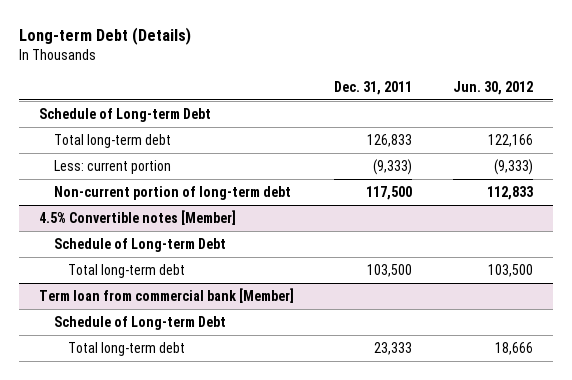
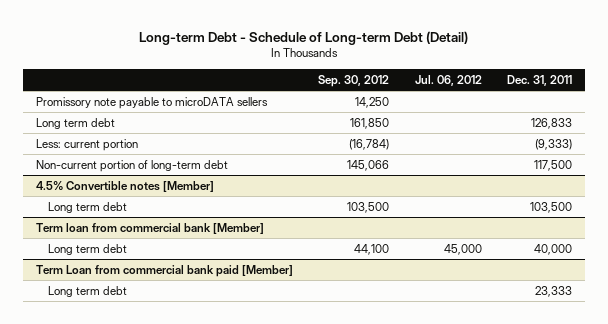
- Long-term Debt (Details)
+ Long-term Debt - Schedule of Long-term Debt (Detail)
- | Dec. 31, 2011 | Jun. 30, 2012
+ | Sep. 30, 2012 | Jul. 06, 2012 | Dec. 31, 2011
- Schedule of Long-term Debt
- Total long-term debt | 126,833 | 122,166
+ Promissory note payable to microDATA sellers | 14,250 | |
+ Long term debt | 161,850 | | 126,833
@ 4.5% Convertible notes [Member]
- Schedule of Long-term Debt
- Total long-term debt | 103,500 | 103,500
+ Long term debt | 103,500 | | 103,500
@ Term loan from commercial bank [Member]
- Schedule of Long-term Debt
- Total long-term debt | 23,333 | 18,666
+ Long term debt | 44,100 | 45,000 | 40,000
+ Term Loan from commercial bank paid [Member]
+ Long term debt | | | 23,333

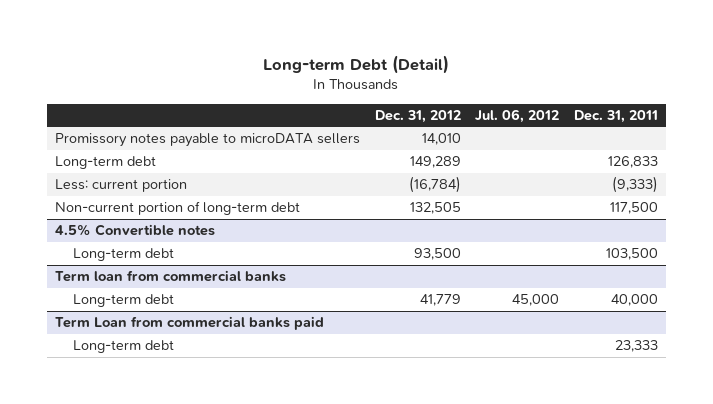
- Long-term Debt - Schedule of Long-term Debt (Detail)
+ Long-term Debt (Detail)
- | Sep. 30, 2012 | Jul. 06, 2012 | Dec. 31, 2011
+ | Dec. 31, 2012 | Jul. 06, 2012 | Dec. 31, 2011
- Promissory note payable to microDATA sellers | 14,250 | |
- Long term debt | 161,850 | | 126,833
+ Promissory notes payable to microDATA sellers | 14,010 | |
+ Long-term debt | 149,289 | | 126,833
- 4.5% Convertible notes [Member]
- Long term debt | 103,500 | | 103,500
- Term loan from commercial bank [Member]
- Long term debt | 44,100 | 45,000 | 40,000
- Term Loan from commercial bank paid [Member]
- Long term debt | | | 23,333
+ 4.5% Convertible notes
+ Long-term debt | 93,500 | | 103,500
+ Term loan from commercial banks
+ Long-term debt | 41,779 | 45,000 | 40,000
+ Term Loan from commercial banks paid
+ Long-term debt | | | 23,333

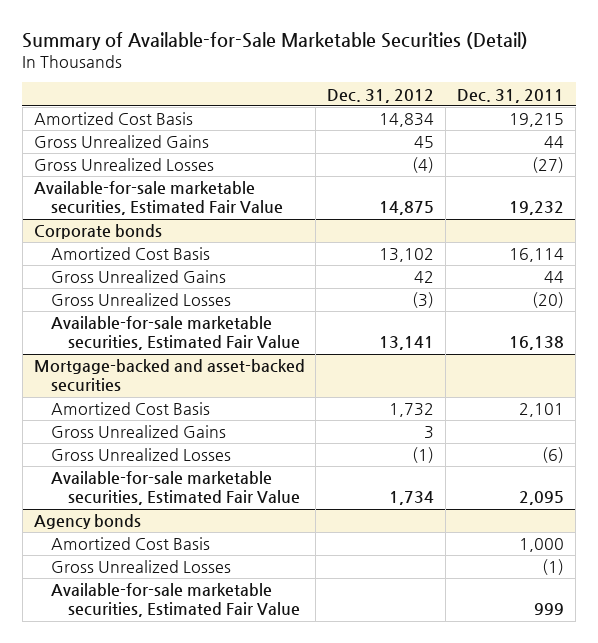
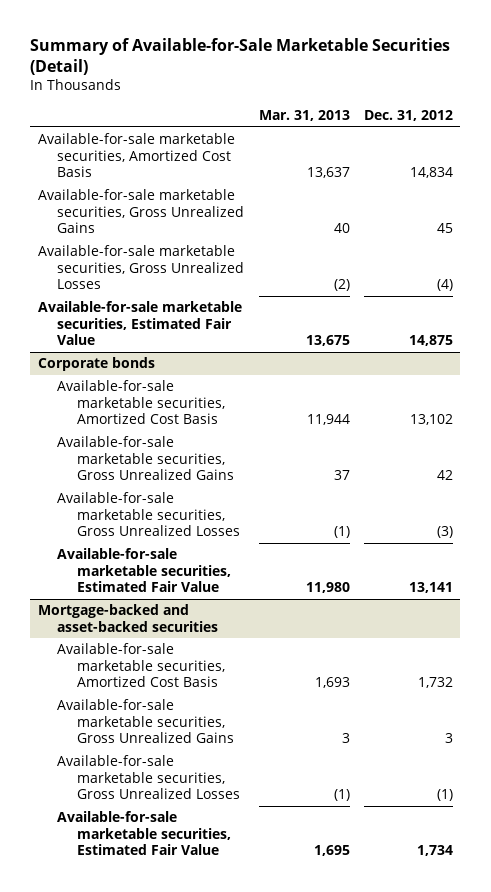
- | Dec. 31, 2012 | Dec. 31, 2011
+ | Mar. 31, 2013 | Dec. 31, 2012
- Amortized Cost Basis | 14,834 | 19,215
- Gross Unrealized Gains | 45 | 44
- Gross Unrealized Losses | (4) | (27)
+ Available-for-sale marketable securities, Amortized Cost Basis | 13,637 | 14,834
+ Available-for-sale marketable securities, Gross Unrealized Gains | 40 | 45
+ Available-for-sale marketable securities, Gross Unrealized Losses | (2) | (4)
@ Corporate bonds
- Amortized Cost Basis | 13,102 | 16,114
- Gross Unrealized Gains | 42 | 44
- Gross Unrealized Losses | (3) | (20)
+ Available-for-sale marketable securities, Amortized Cost Basis | 11,944 | 13,102
+ Available-for-sale marketable securities, Gross Unrealized Gains | 37 | 42
+ Available-for-sale marketable securities, Gross Unrealized Losses | (1) | (3)
@ Mortgage-backed and asset-backed securities
- Amortized Cost Basis | 1,732 | 2,101
- Gross Unrealized Gains | 3 |
- Gross Unrealized Losses | (1) | (6)
+ Available-for-sale marketable securities, Amortized Cost Basis | 1,693 | 1,732
+ Available-for-sale marketable securities, Gross Unrealized Gains | 3 | 3
+ Available-for-sale marketable securities, Gross Unrealized Losses | (1) | (1)
- Agency bonds
- Amortized Cost Basis | | 1,000
- Gross Unrealized Losses | | (1)
- Available-for-sale marketable securities, Estimated Fair Value | | 999

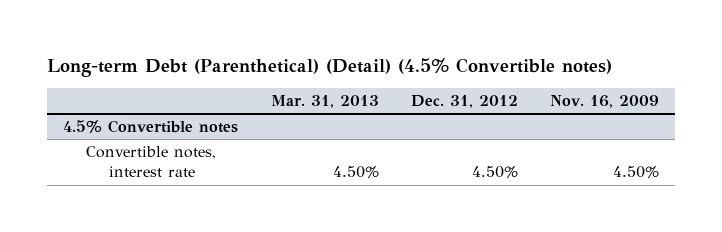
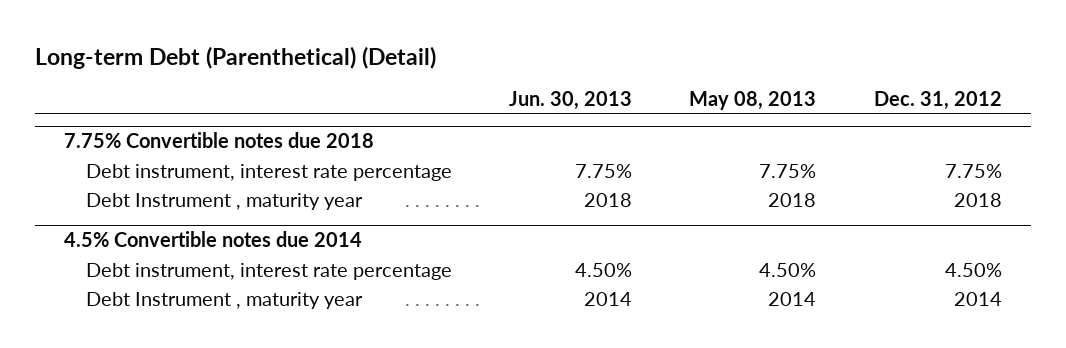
- Long-term Debt (Parenthetical) (Detail) (4.5% Convertible notes)
+ Long-term Debt (Parenthetical) (Detail)
- | Mar. 31, 2013 | Dec. 31, 2012 | Nov. 16, 2009
+ | Jun. 30, 2013 | May 08, 2013 | Dec. 31, 2012
- 4.5% Convertible notes
- Convertible notes, interest rate | 4.50% | 4.50% | 4.50%
+ 7.75% Convertible notes due 2018
+ Debt instrument, interest rate percentage | 7.75% | 7.75% | 7.75%
+ Debt Instrument , maturity year | 2018 | 2018 | 2018
+ 4.5% Convertible notes due 2014
+ Debt instrument, interest rate percentage | 4.50% | 4.50% | 4.50%
+ Debt Instrument , maturity year | 2014 | 2014 | 2014

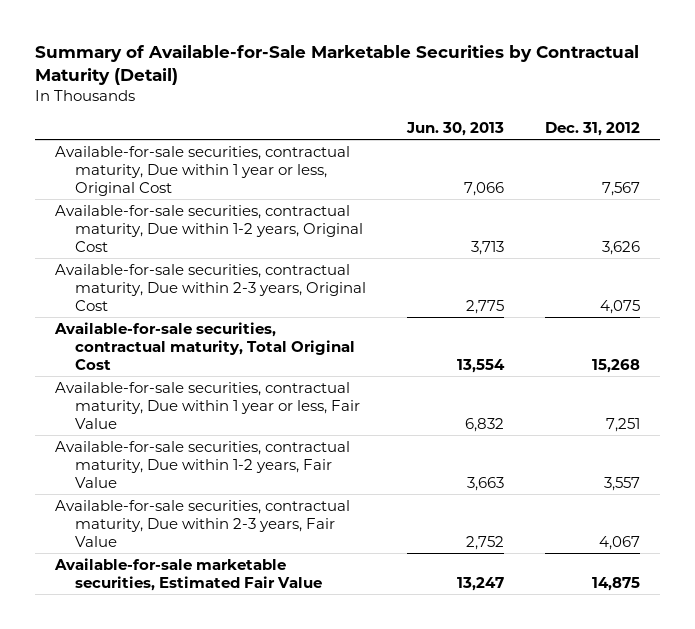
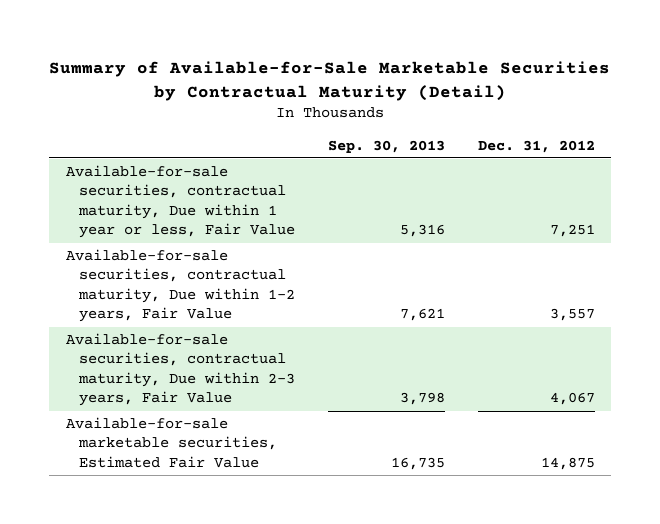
- | Jun. 30, 2013 | Dec. 31, 2012
+ | Sep. 30, 2013 | Dec. 31, 2012
- Available-for-sale securities, contractual maturity, Due within 1 year or less, Original Cost | 7,066 | 7,567
- Available-for-sale securities, contractual maturity, Due within 1-2 years, Original Cost | 3,713 | 3,626
- Available-for-sale securities, contractual maturity, Due within 2-3 years, Original Cost | 2,775 | 4,075
- Available-for-sale securities, contractual maturity, Total Original Cost | 13,554 | 15,268

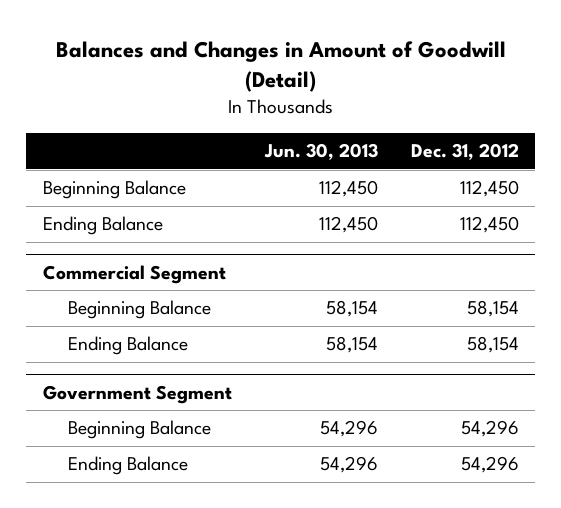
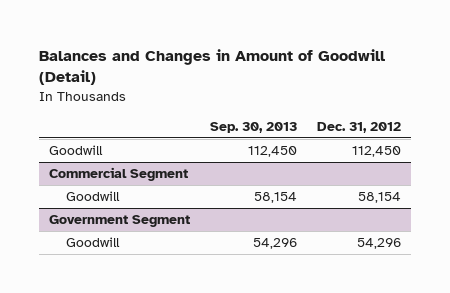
- | Jun. 30, 2013 | Dec. 31, 2012
+ | Sep. 30, 2013 | Dec. 31, 2012
- Beginning Balance | 112,450 | 112,450
- Ending Balance | 112,450 | 112,450
+ Goodwill | 112,450 | 112,450
@ Commercial Segment
- Beginning Balance | 58,154 | 58,154
- Ending Balance | 58,154 | 58,154
+ Goodwill | 58,154 | 58,154
@ Government Segment
- Beginning Balance | 54,296 | 54,296
- Ending Balance | 54,296 | 54,296
+ Goodwill | 54,296 | 54,296

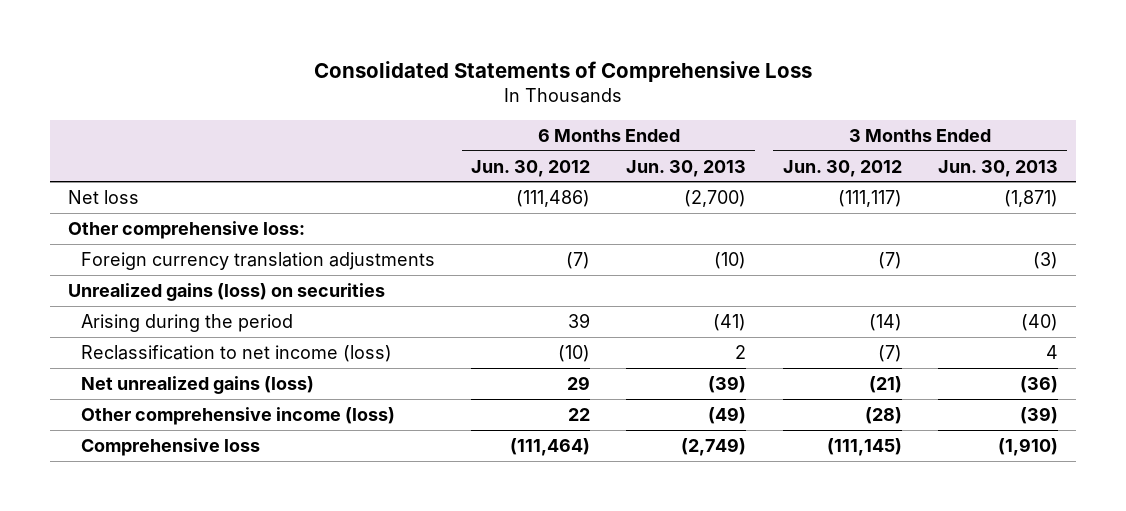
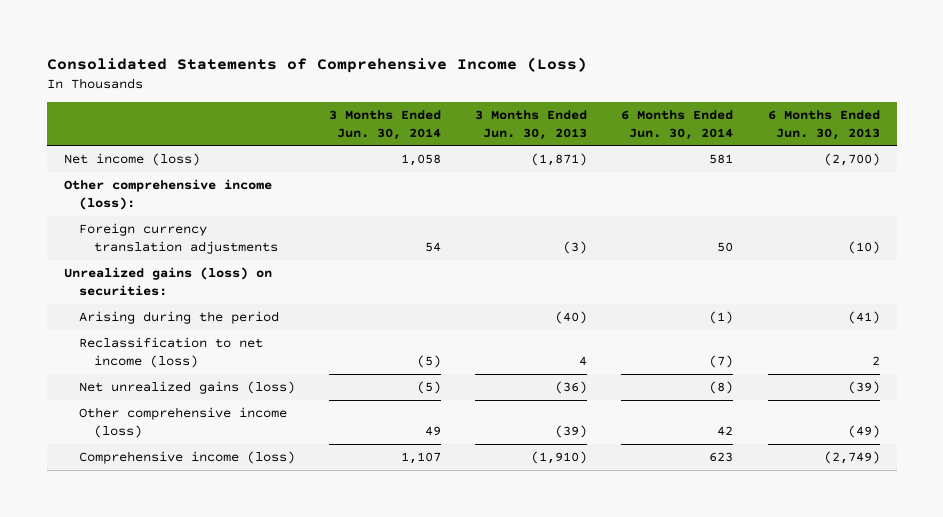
- Consolidated Statements of Comprehensive Loss
+ Consolidated Statements of Comprehensive Income (Loss)
- | 6 Months Ended Jun. 30, 2012 | 6 Months Ended Jun. 30, 2013 | 3 Months Ended Jun. 30, 2012 | 3 Months Ended Jun. 30, 2013
+ | 3 Months Ended Jun. 30, 2014 | 3 Months Ended Jun. 30, 2013 | 6 Months Ended Jun. 30, 2014 | 6 Months Ended Jun. 30, 2013
- Net loss | (111,486) | (2,700) | (111,117) | (1,871)
- Other comprehensive loss:
+ Net income (loss) | 1,058 | (1,871) | 581 | (2,700)
+ Other comprehensive income (loss):
- Unrealized gains (loss) on securities
+ Unrealized gains (loss) on securities:
- Comprehensive loss | (111,464) | (2,749) | (111,145) | (1,910)
+ Comprehensive income (loss) | 1,107 | (1,910) | 623 | (2,749)

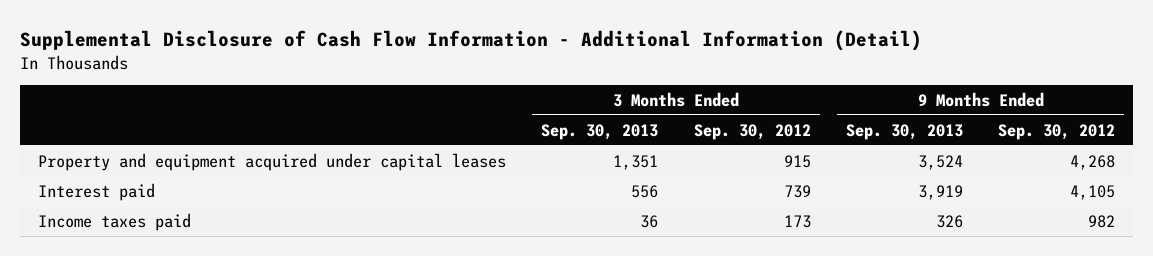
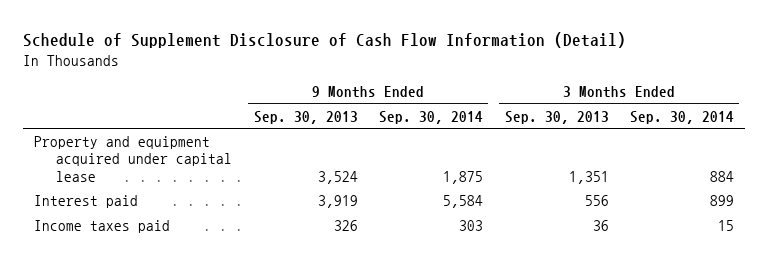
- Supplemental Disclosure of Cash Flow Information - Additional Information (Detail)
+ Schedule of Supplement Disclosure of Cash Flow Information (Detail)
- | 3 Months Ended Sep. 30, 2013 | 3 Months Ended Sep. 30, 2012 | 9 Months Ended Sep. 30, 2013 | 9 Months Ended Sep. 30, 2012
+ | 9 Months Ended Sep. 30, 2013 | 9 Months Ended Sep. 30, 2014 | 3 Months Ended Sep. 30, 2013 | 3 Months Ended Sep. 30, 2014
- Property and equipment acquired under capital leases | 1,351 | 915 | 3,524 | 4,268
+ Property and equipment acquired under capital lease | 3,524 | 1,875 | 1,351 | 884

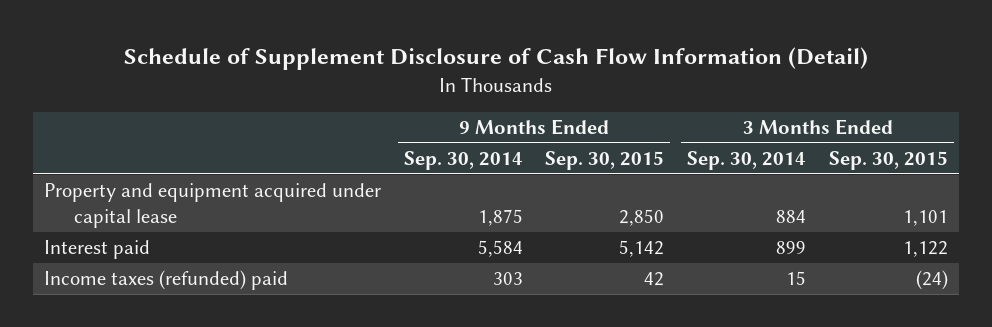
- | 9 Months Ended Sep. 30, 2013 | 9 Months Ended Sep. 30, 2014 | 3 Months Ended Sep. 30, 2013 | 3 Months Ended Sep. 30, 2014
+ | 9 Months Ended Sep. 30, 2014 | 9 Months Ended Sep. 30, 2015 | 3 Months Ended Sep. 30, 2014 | 3 Months Ended Sep. 30, 2015
- Income taxes paid | 326 | 303 | 36 | 15
+ Income taxes (refunded) paid | 303 | 42 | 15 | (24)

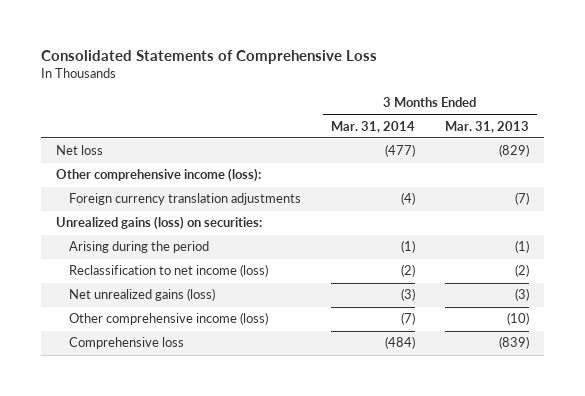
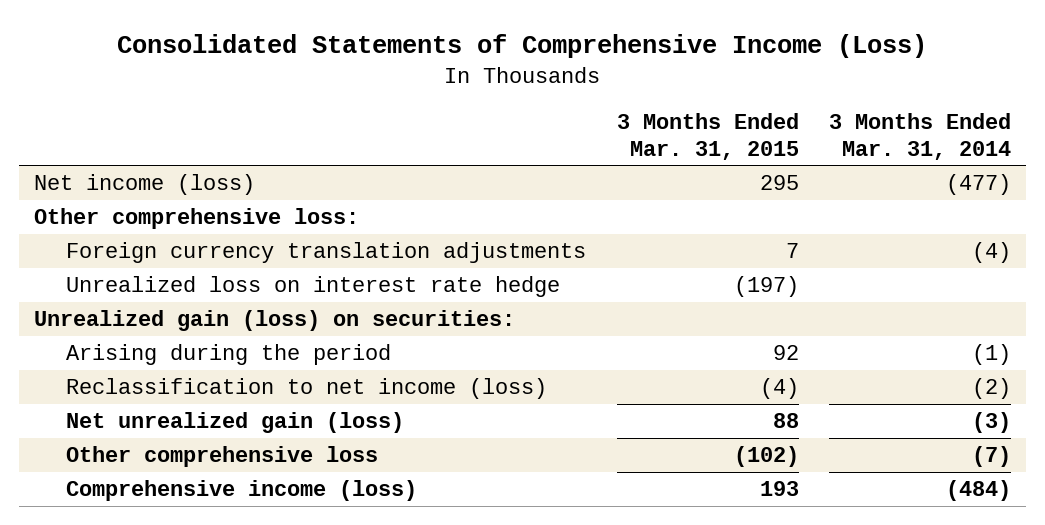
- Consolidated Statements of Comprehensive Loss
+ Consolidated Statements of Comprehensive Income (Loss)
- | 3 Months Ended Mar. 31, 2014 | 3 Months Ended Mar. 31, 2013
+ | 3 Months Ended Mar. 31, 2015 | 3 Months Ended Mar. 31, 2014
- Net loss | (477) | (829)
- Other comprehensive income (loss):
+ Net income (loss) | 295 | (477)
+ Other comprehensive loss:
- Unrealized gains (loss) on securities:
+ Unrealized loss on interest rate hedge | (197) |
+ Unrealized gain (loss) on securities:
- Net unrealized gains (loss) | (3) | (3)
- Other comprehensive income (loss) | (7) | (10)
- Comprehensive loss | (484) | (839)
+ Net unrealized gain (loss) | 88 | (3)
+ Other comprehensive loss | (102) | (7)
+ Comprehensive income (loss) | 193 | (484)

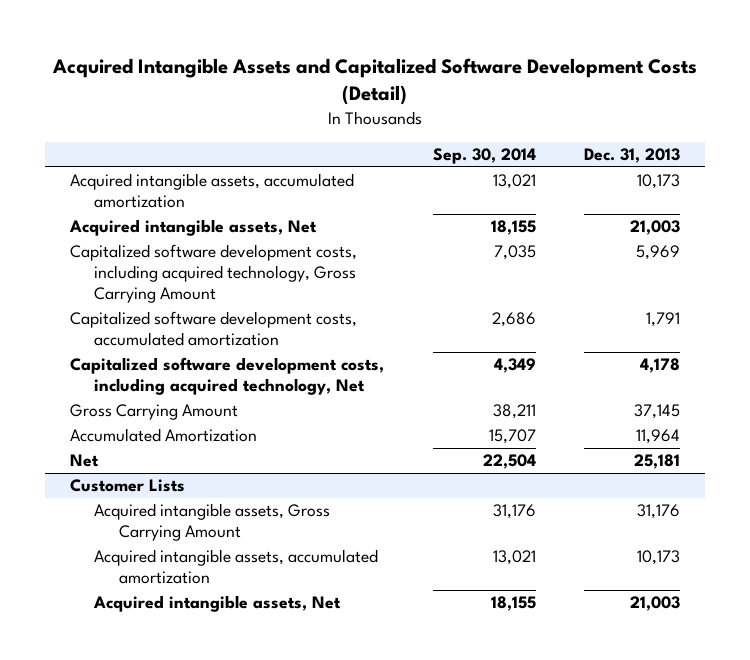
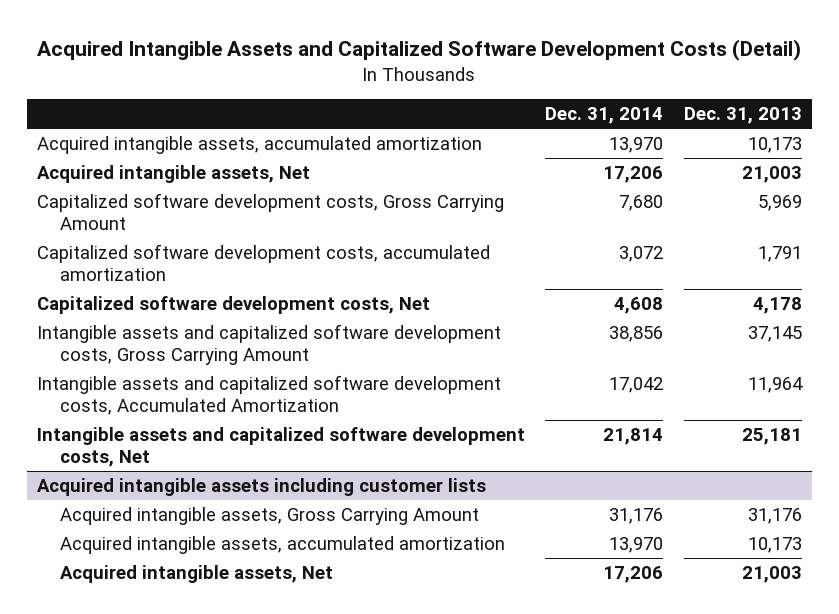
- | Sep. 30, 2014 | Dec. 31, 2013
+ | Dec. 31, 2014 | Dec. 31, 2013
- Capitalized software development costs, including acquired technology, Gross Carrying Amount | 7,035 | 5,969
+ Capitalized software development costs, Gross Carrying Amount | 7,680 | 5,969
- Capitalized software development costs, including acquired technology, Net | 4,349 | 4,178
- Gross Carrying Amount | 38,211 | 37,145
- Accumulated Amortization | 15,707 | 11,964
- Net | 22,504 | 25,181
- Customer Lists
+ Capitalized software development costs, Net | 4,608 | 4,178
+ Intangible assets and capitalized software development costs, Gross Carrying Amount | 38,856 | 37,145
+ Intangible assets and capitalized software development costs, Accumulated Amortization | 17,042 | 11,964
+ Intangible assets and capitalized software development costs, Net | 21,814 | 25,181
+ Acquired intangible assets including customer lists

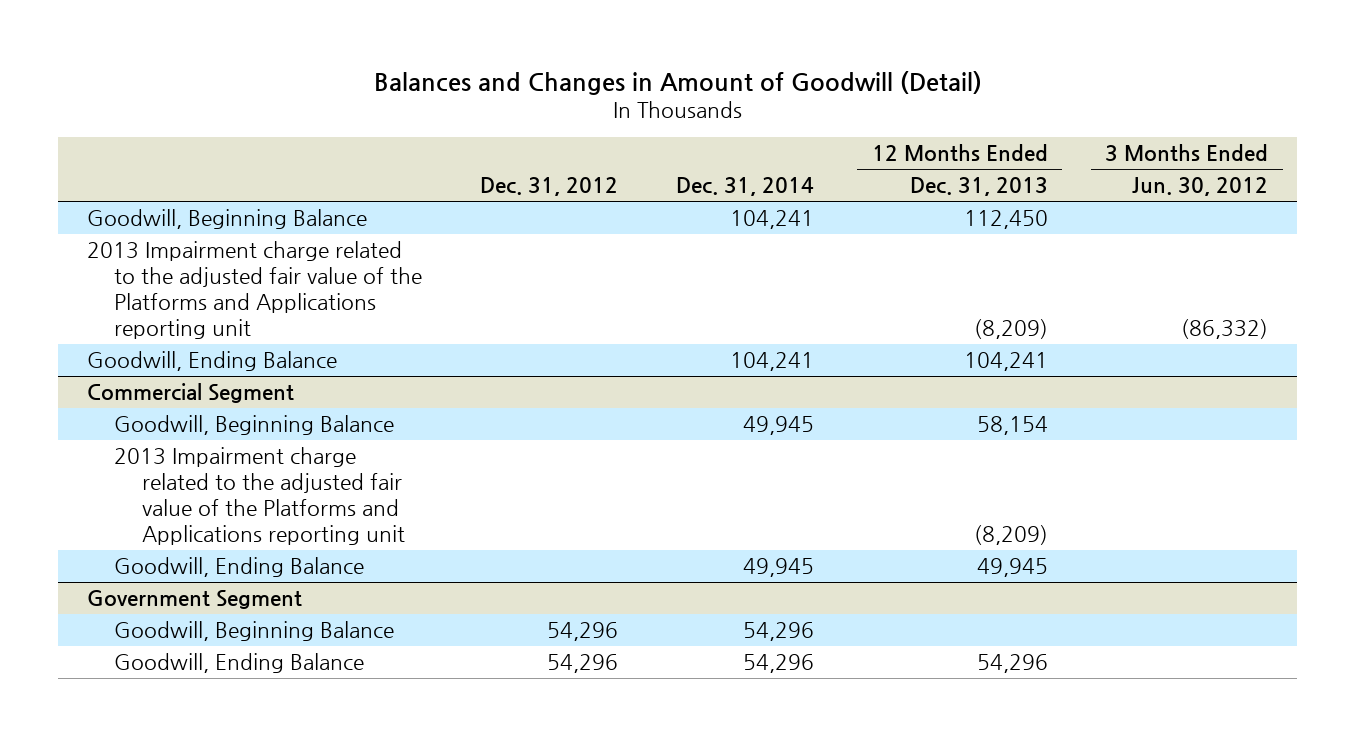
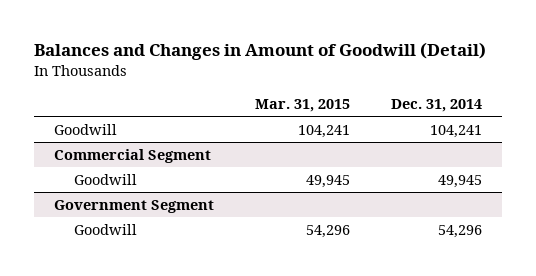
- | Dec. 31, 2012 | Dec. 31, 2014 | 12 Months Ended Dec. 31, 2013 | 3 Months Ended Jun. 30, 2012
+ | Mar. 31, 2015 | Dec. 31, 2014
- Goodwill, Beginning Balance | | 104,241 | 112,450 |
- 2013 Impairment charge related to the adjusted fair value of the Platforms and Applications reporting unit | | | (8,209) | (86,332)
- Goodwill, Ending Balance | | 104,241 | 104,241 |
+ Goodwill | 104,241 | 104,241
@ Commercial Segment
- Goodwill, Beginning Balance | | 49,945 | 58,154 |
- 2013 Impairment charge related to the adjusted fair value of the Platforms and Applications reporting unit | | | (8,209) |
- Goodwill, Ending Balance | | 49,945 | 49,945 |
+ Goodwill | 49,945 | 49,945
@ Government Segment
- Goodwill, Beginning Balance | 54,296 | 54,296 | |
- Goodwill, Ending Balance | 54,296 | 54,296 | 54,296 |
+ Goodwill | 54,296 | 54,296

